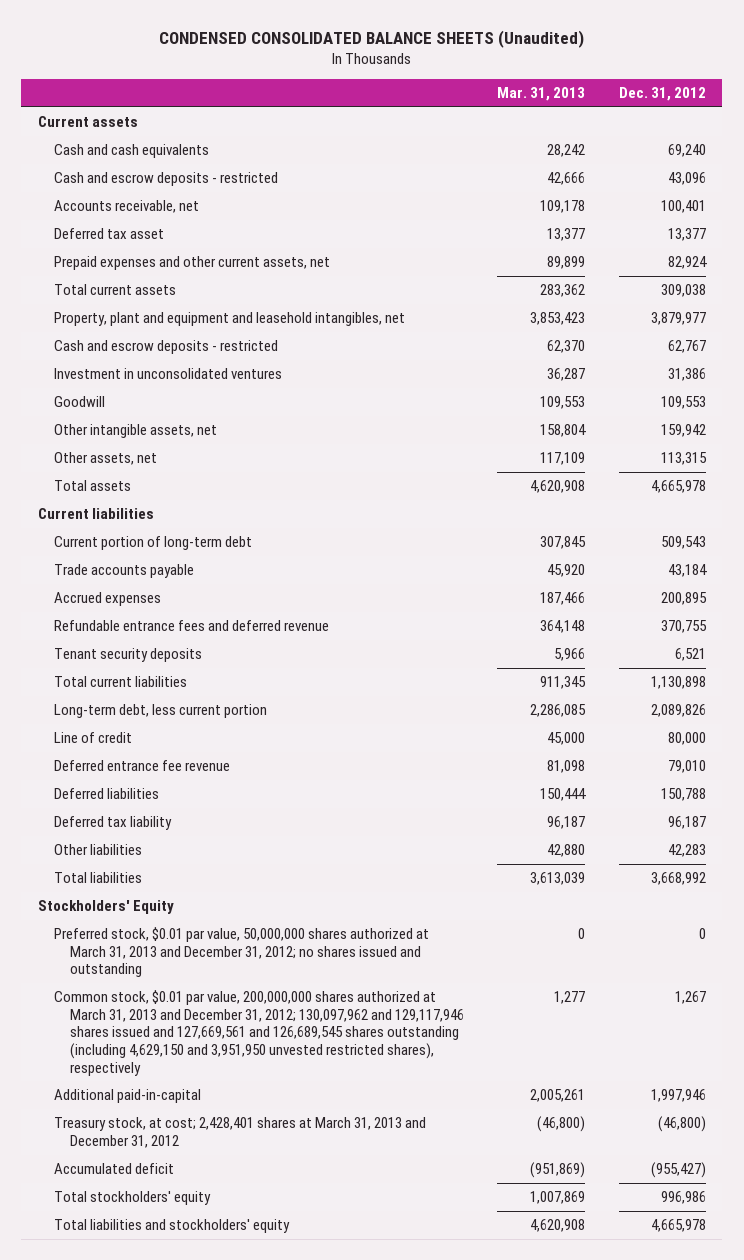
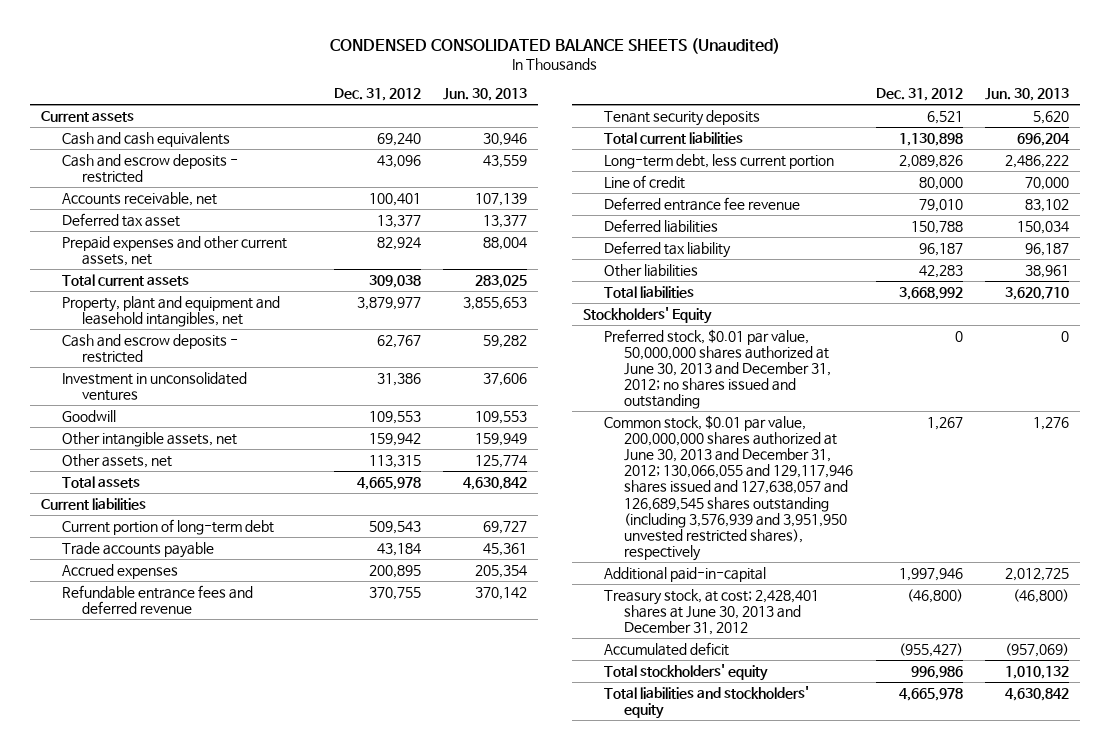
- | Mar. 31, 2013 | Dec. 31, 2012
+ | Dec. 31, 2012 | Jun. 30, 2013
- Preferred stock, $0.01 par value, 50,000,000 shares authorized at March 31, 2013 and December 31, 2012; no shares issued and outstanding | 0 | 0
- Common stock, $0.01 par value, 200,000,000 shares authorized at March 31, 2013 and December 31, 2012; 130,097,962 and 129,117,946 shares issued and 127,669,561 and 126,689,545 shares outstanding (including 4,629,150 and 3,951,950 unvested restricted shares), respectively | 1,277 | 1,267
+ Preferred stock, $0.01 par value, 50,000,000 shares authorized at June 30, 2013 and December 31, 2012; no shares issued and outstanding | 0 | 0
+ Common stock, $0.01 par value, 200,000,000 shares authorized at June 30, 2013 and December 31, 2012; 130,066,055 and 129,117,946 shares issued and 127,638,057 and 126,689,545 shares outstanding (including 3,576,939 and 3,951,950 unvested restricted shares), respectively | 1,267 | 1,276
- Treasury stock, at cost; 2,428,401 shares at March 31, 2013 and December 31, 2012 | (46,800) | (46,800)
+ Treasury stock, at cost; 2,428,401 shares at June 30, 2013 and December 31, 2012 | (46,800) | (46,800)

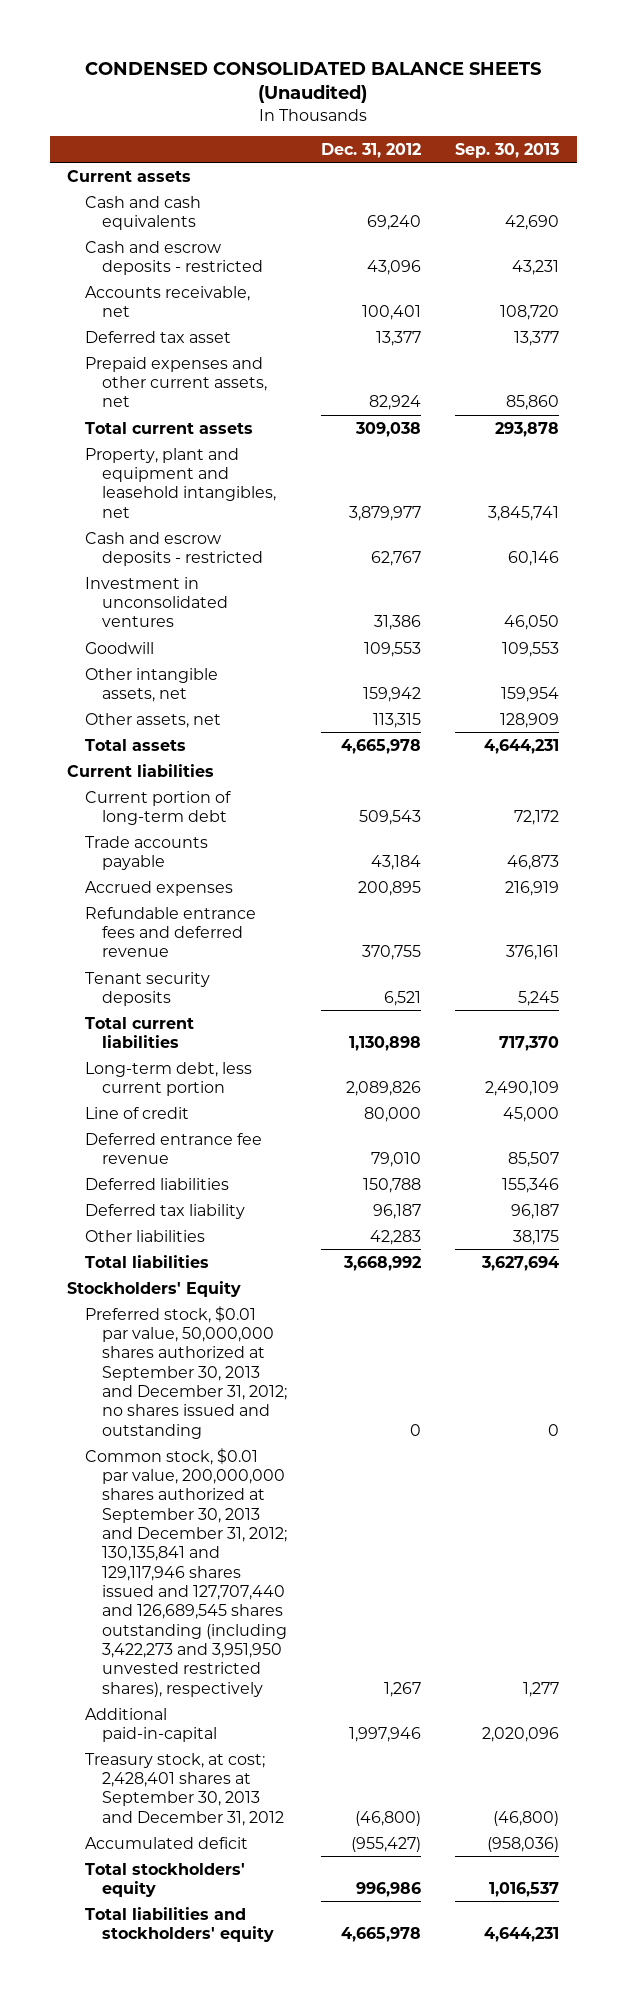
- | Dec. 31, 2012 | Jun. 30, 2013
+ | Dec. 31, 2012 | Sep. 30, 2013
- Preferred stock, $0.01 par value, 50,000,000 shares authorized at June 30, 2013 and December 31, 2012; no shares issued and outstanding | 0 | 0
- Common stock, $0.01 par value, 200,000,000 shares authorized at June 30, 2013 and December 31, 2012; 130,066,055 and 129,117,946 shares issued and 127,638,057 and 126,689,545 shares outstanding (including 3,576,939 and 3,951,950 unvested restricted shares), respectively | 1,267 | 1,276
+ Preferred stock, $0.01 par value, 50,000,000 shares authorized at September 30, 2013 and December 31, 2012; no shares issued and outstanding | 0 | 0
+ Common stock, $0.01 par value, 200,000,000 shares authorized at September 30, 2013 and December 31, 2012; 130,135,841 and 129,117,946 shares issued and 127,707,440 and 126,689,545 shares outstanding (including 3,422,273 and 3,951,950 unvested restricted shares), respectively | 1,267 | 1,277
- Treasury stock, at cost; 2,428,401 shares at June 30, 2013 and December 31, 2012 | (46,800) | (46,800)
+ Treasury stock, at cost; 2,428,401 shares at September 30, 2013 and December 31, 2012 | (46,800) | (46,800)

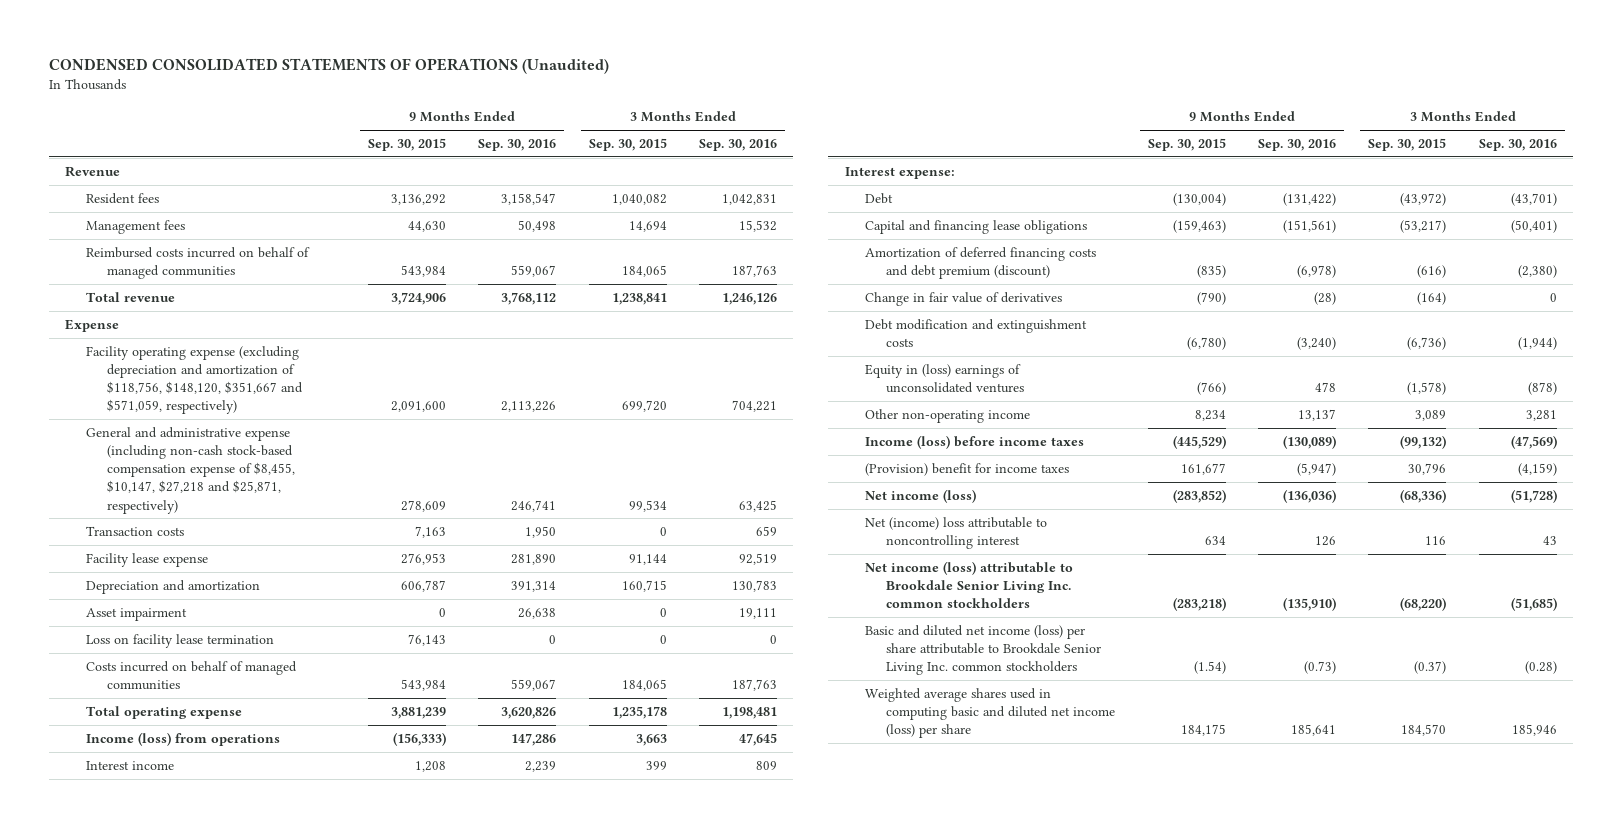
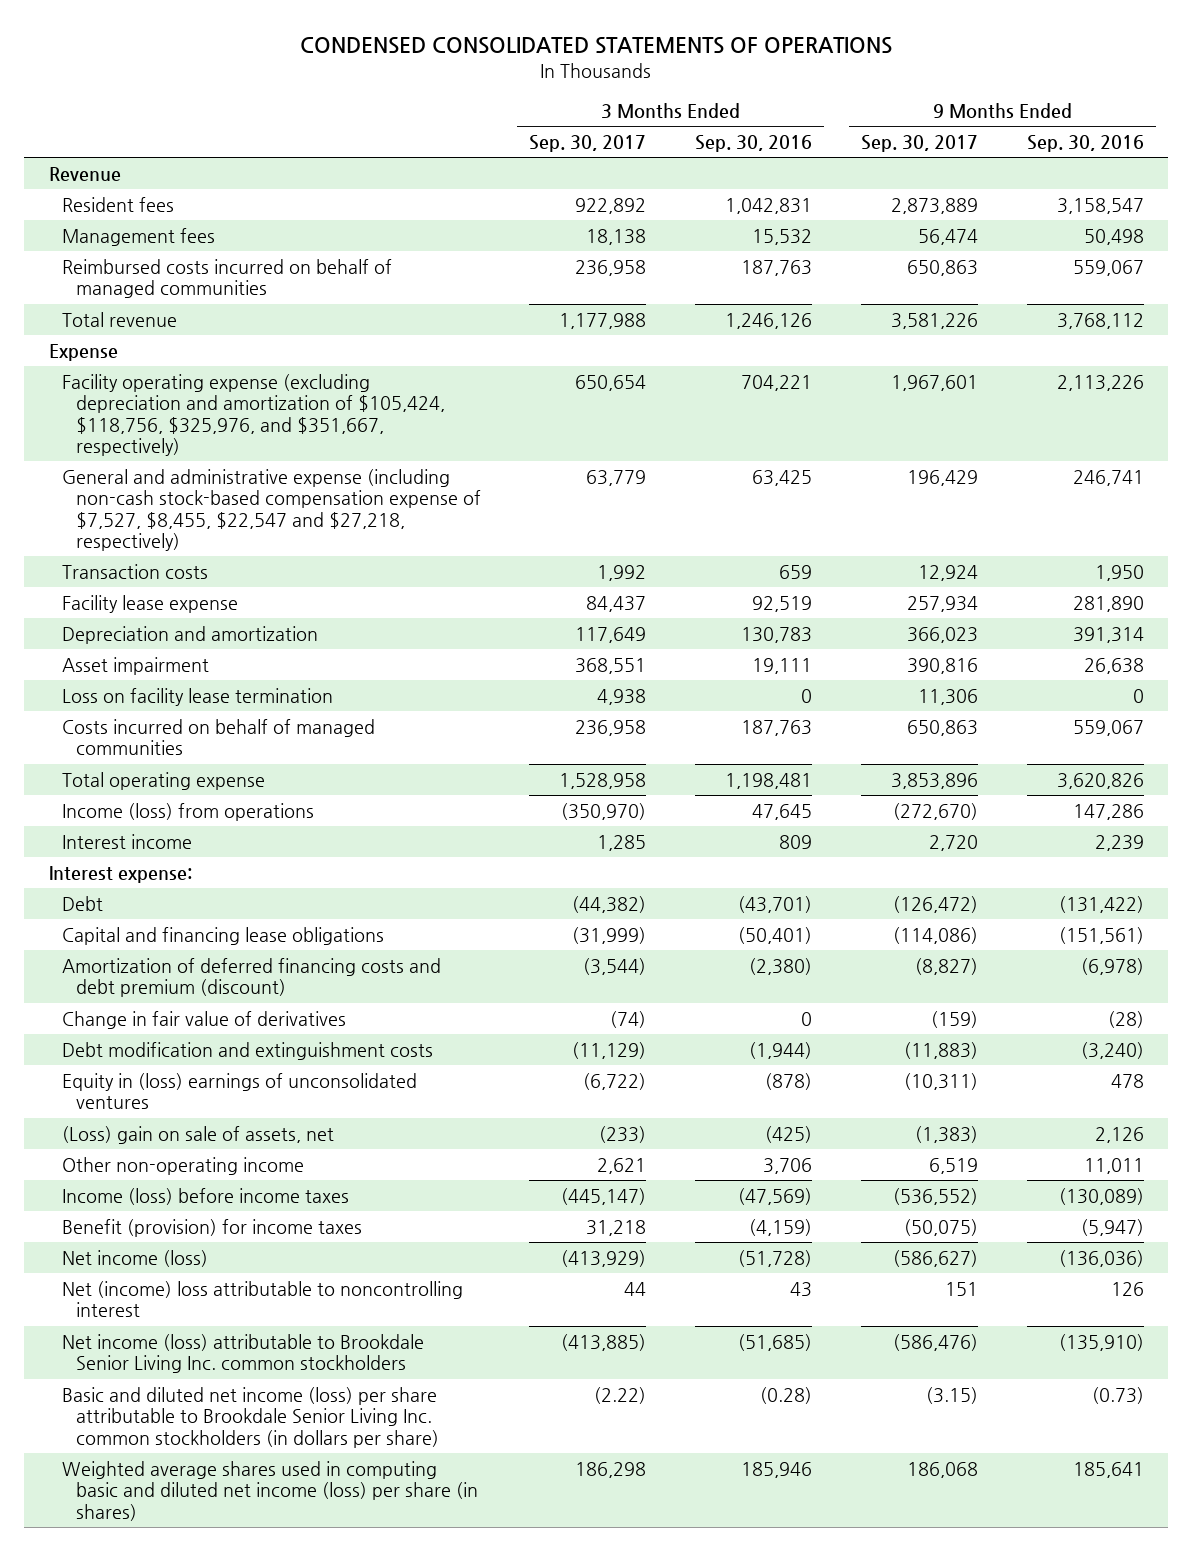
- CONDENSED CONSOLIDATED STATEMENTS OF OPERATIONS (Unaudited)
+ CONDENSED CONSOLIDATED STATEMENTS OF OPERATIONS
- | 9 Months Ended Sep. 30, 2015 | 9 Months Ended Sep. 30, 2016 | 3 Months Ended Sep. 30, 2015 | 3 Months Ended Sep. 30, 2016
+ | 3 Months Ended Sep. 30, 2017 | 3 Months Ended Sep. 30, 2016 | 9 Months Ended Sep. 30, 2017 | 9 Months Ended Sep. 30, 2016
- Facility operating expense (excluding depreciation and amortization of $118,756, $148,120, $351,667 and $571,059, respectively) | 2,091,600 | 2,113,226 | 699,720 | 704,221
- General and administrative expense (including non-cash stock-based compensation expense of $8,455, $10,147, $27,218 and $25,871, respectively) | 278,609 | 246,741 | 99,534 | 63,425
+ Facility operating expense (excluding depreciation and amortization of $105,424, $118,756, $325,976, and $351,667, respectively) | 650,654 | 704,221 | 1,967,601 | 2,113,226
+ General and administrative expense (including non-cash stock-based compensation expense of $7,527, $8,455, $22,547 and $27,218, respectively) | 63,779 | 63,425 | 196,429 | 246,741
- Other non-operating income | 8,234 | 13,137 | 3,089 | 3,281
+ (Loss) gain on sale of assets, net | (233) | (425) | (1,383) | 2,126
+ Other non-operating income | 2,621 | 3,706 | 6,519 | 11,011
- (Provision) benefit for income taxes | 161,677 | (5,947) | 30,796 | (4,159)
+ Benefit (provision) for income taxes | 31,218 | (4,159) | (50,075) | (5,947)
- Basic and diluted net income (loss) per share attributable to Brookdale Senior Living Inc. common stockholders | (1.54) | (0.73) | (0.37) | (0.28)
- Weighted average shares used in computing basic and diluted net income (loss) per share | 184,175 | 185,641 | 184,570 | 185,946
+ Basic and diluted net income (loss) per share attributable to Brookdale Senior Living Inc. common stockholders (in dollars per share) | (2.22) | (0.28) | (3.15) | (0.73)
+ Weighted average shares used in computing basic and diluted net income (loss) per share (in shares) | 186,298 | 185,946 | 186,068 | 185,641

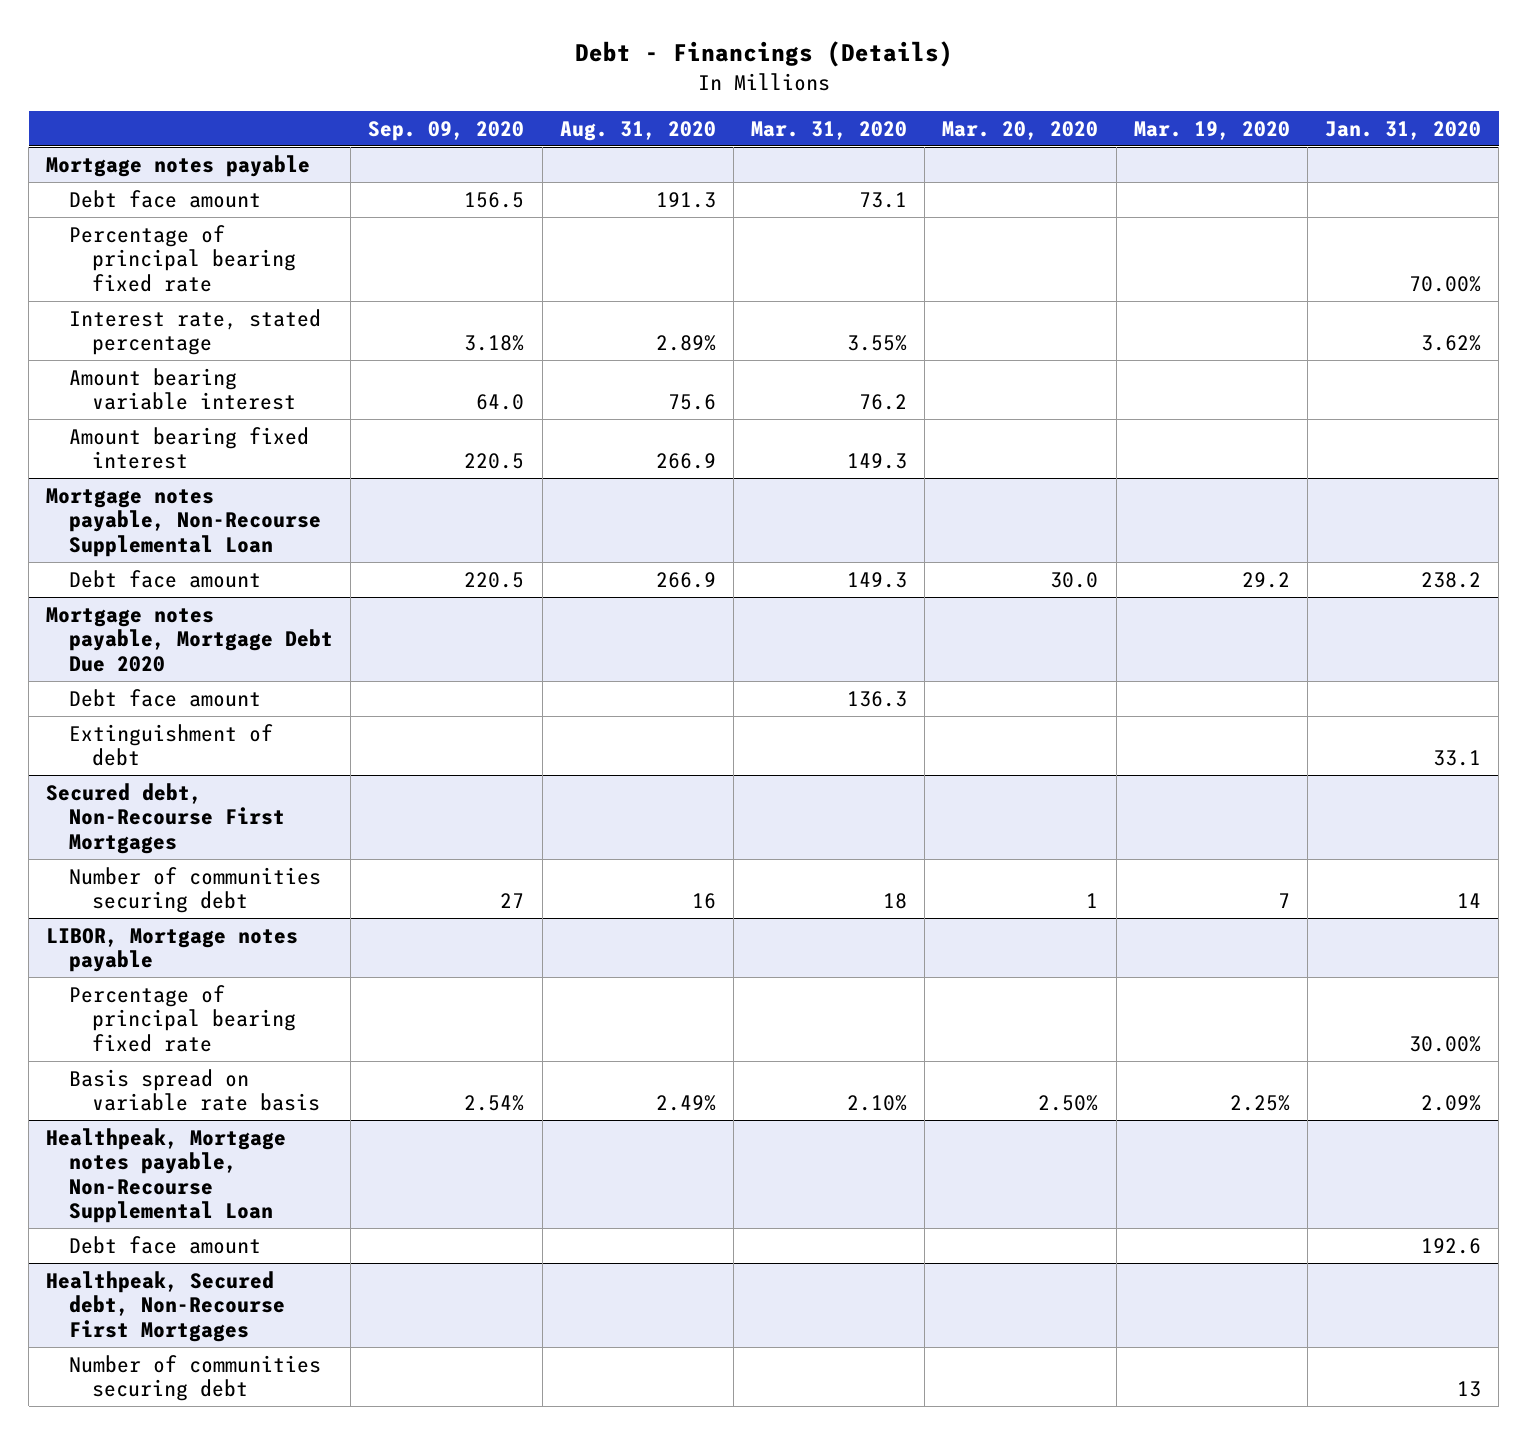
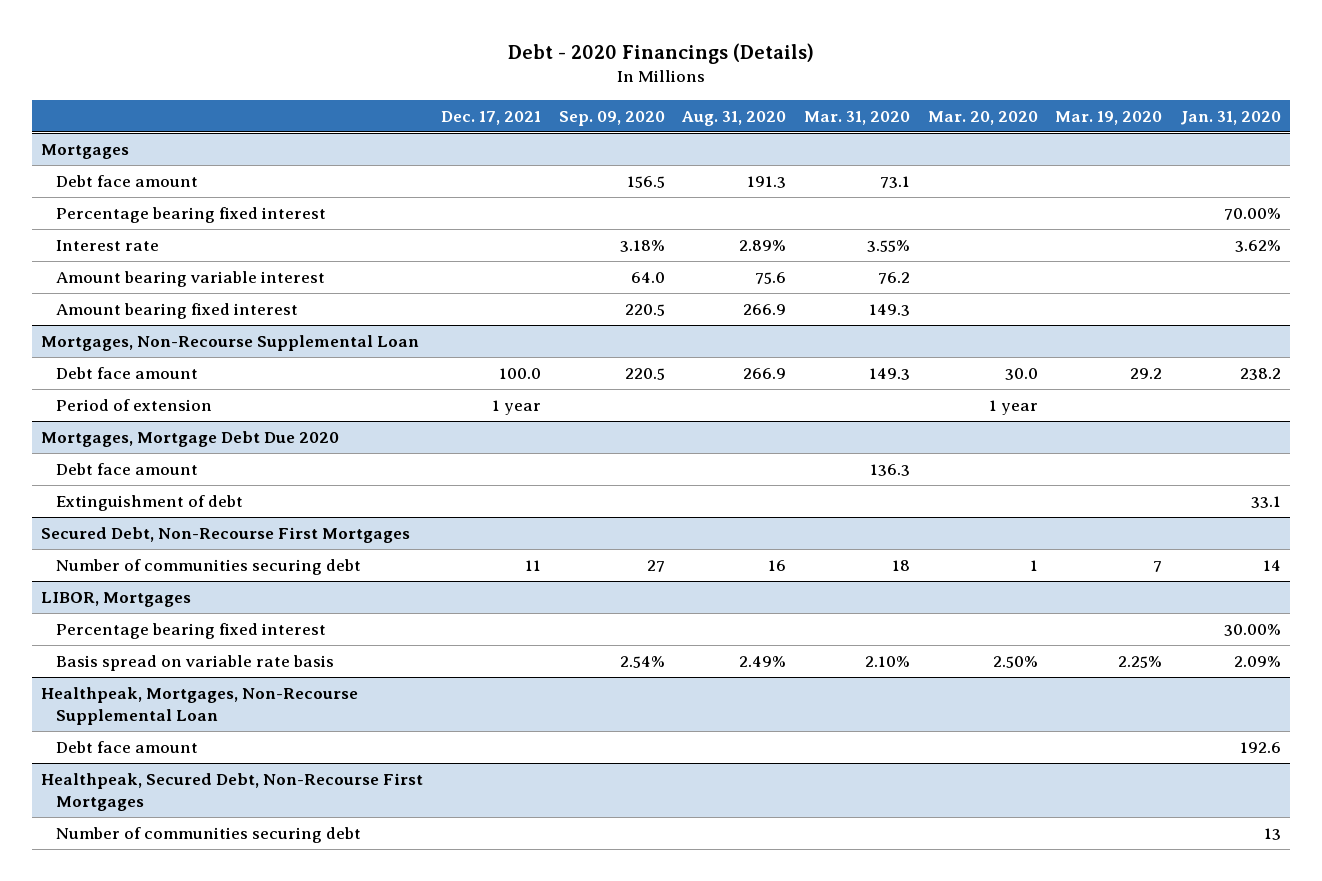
- Debt - Financings (Details)
+ Debt - 2020 Financings (Details)
- | Sep. 09, 2020 | Aug. 31, 2020 | Mar. 31, 2020 | Mar. 20, 2020 | Mar. 19, 2020 | Jan. 31, 2020
+ | Dec. 17, 2021 | Sep. 09, 2020 | Aug. 31, 2020 | Mar. 31, 2020 | Mar. 20, 2020 | Mar. 19, 2020 | Jan. 31, 2020
- Mortgage notes payable
+ Mortgages
- Percentage of principal bearing fixed rate | | | | | | 70.00%
- Interest rate, stated percentage | 3.18% | 2.89% | 3.55% | | | 3.62%
+ Percentage bearing fixed interest | | | | | | | 70.00%
+ Interest rate | | 3.18% | 2.89% | 3.55% | | | 3.62%
- Mortgage notes payable, Non-Recourse Supplemental Loan
+ Mortgages, Non-Recourse Supplemental Loan
- Mortgage notes payable, Mortgage Debt Due 2020
+ Period of extension | 1 year | | | | 1 year | |
+ Mortgages, Mortgage Debt Due 2020
- Secured debt, Non-Recourse First Mortgages
+ Secured Debt, Non-Recourse First Mortgages
- LIBOR, Mortgage notes payable
- Percentage of principal bearing fixed rate | | | | | | 30.00%
+ LIBOR, Mortgages
+ Percentage bearing fixed interest | | | | | | | 30.00%
- Healthpeak, Mortgage notes payable, Non-Recourse Supplemental Loan
+ Healthpeak, Mortgages, Non-Recourse Supplemental Loan
- Healthpeak, Secured debt, Non-Recourse First Mortgages
+ Healthpeak, Secured Debt, Non-Recourse First Mortgages

